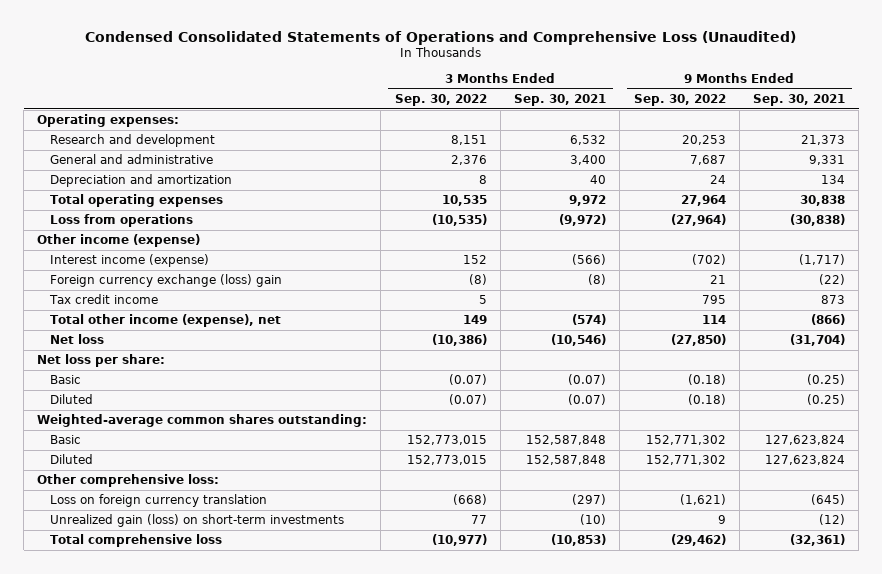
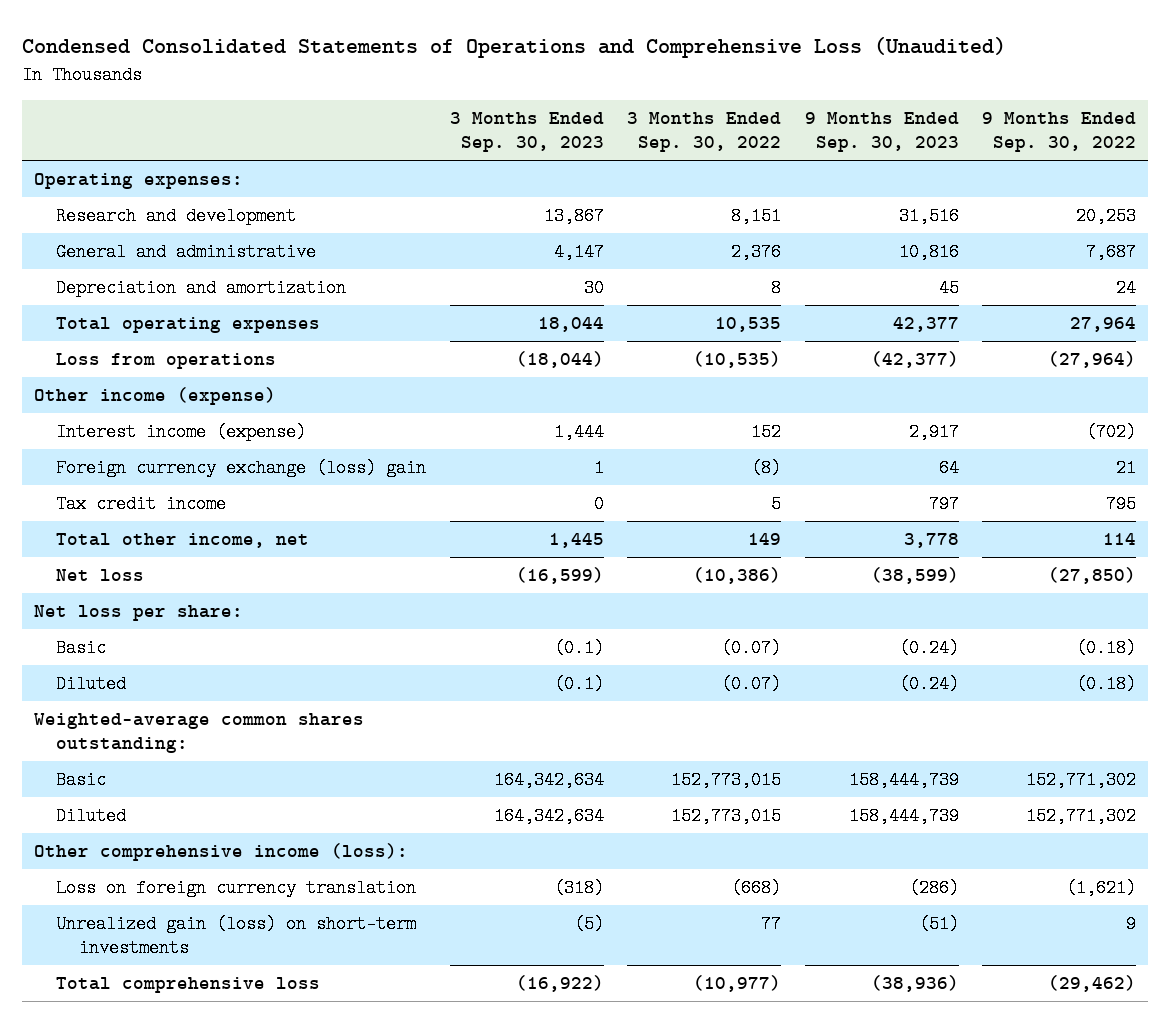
- | 3 Months Ended Sep. 30, 2022 | 3 Months Ended Sep. 30, 2021 | 9 Months Ended Sep. 30, 2022 | 9 Months Ended Sep. 30, 2021
+ | 3 Months Ended Sep. 30, 2023 | 3 Months Ended Sep. 30, 2022 | 9 Months Ended Sep. 30, 2023 | 9 Months Ended Sep. 30, 2022
- Total other income (expense), net | 149 | (574) | 114 | (866)
+ Total other income, net | 1,445 | 149 | 3,778 | 114
- Other comprehensive loss:
+ Other comprehensive income (loss):

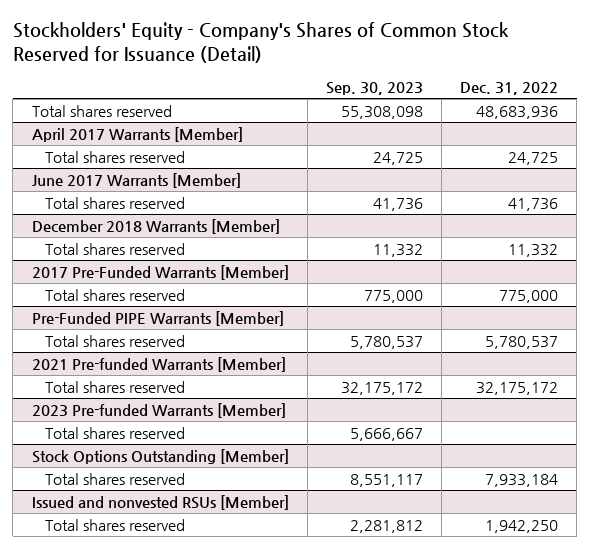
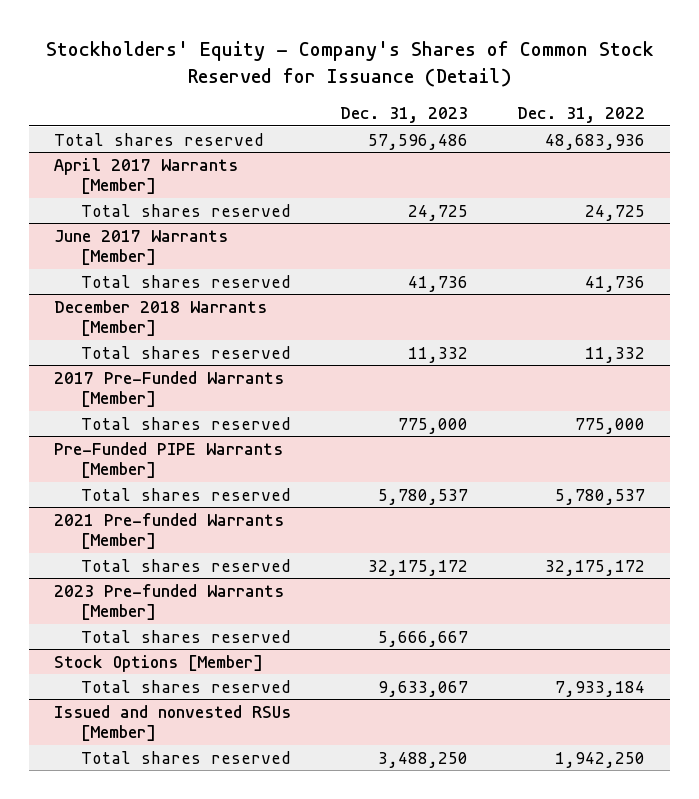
- | Sep. 30, 2023 | Dec. 31, 2022
+ | Dec. 31, 2023 | Dec. 31, 2022
- Stock Options Outstanding [Member]
+ Stock Options [Member]

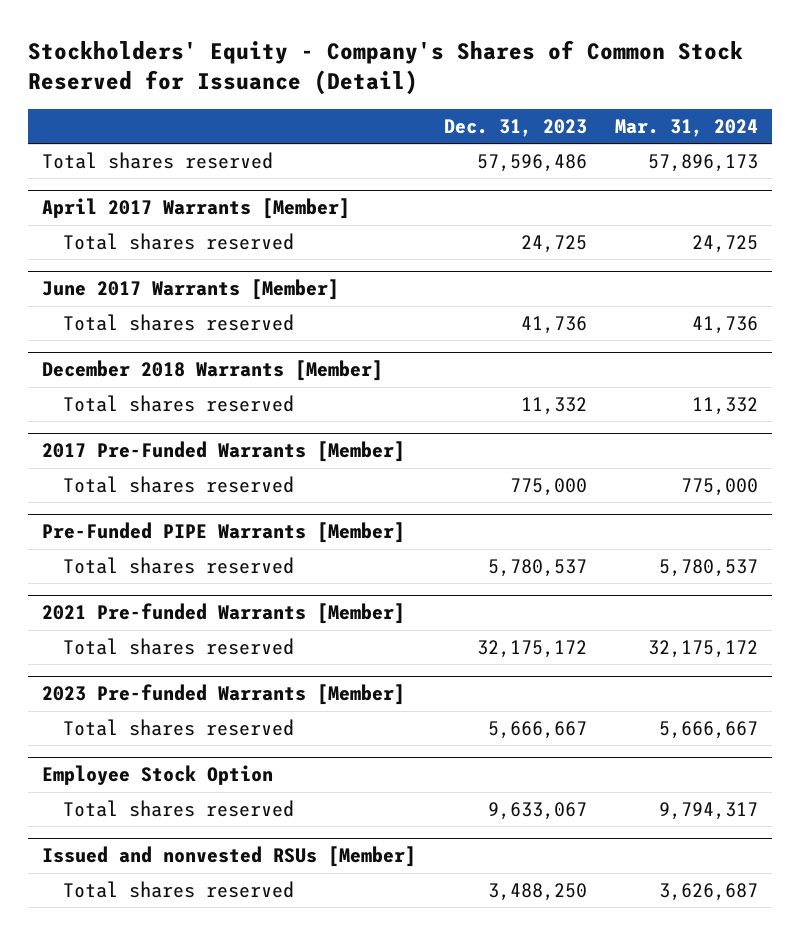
- | Dec. 31, 2023 | Dec. 31, 2022
+ | Dec. 31, 2023 | Mar. 31, 2024
- Stock Options [Member]
+ Employee Stock Option

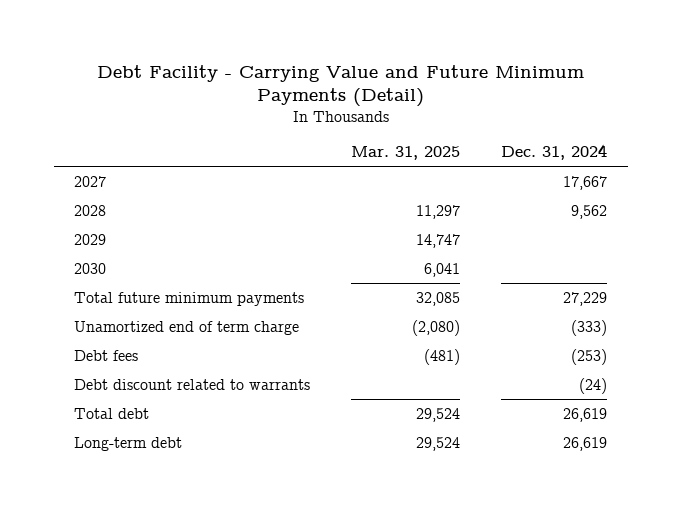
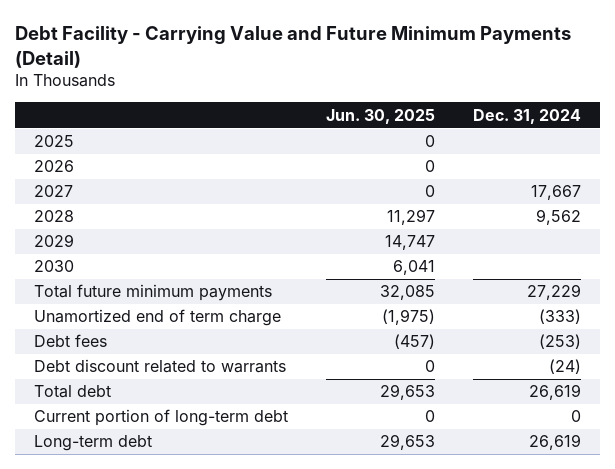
- | Mar. 31, 2025 | Dec. 31, 2024
+ | Jun. 30, 2025 | Dec. 31, 2024
+ 2025 | 0 |
+ 2026 | 0 |
+ Current portion of long-term debt | 0 | 0

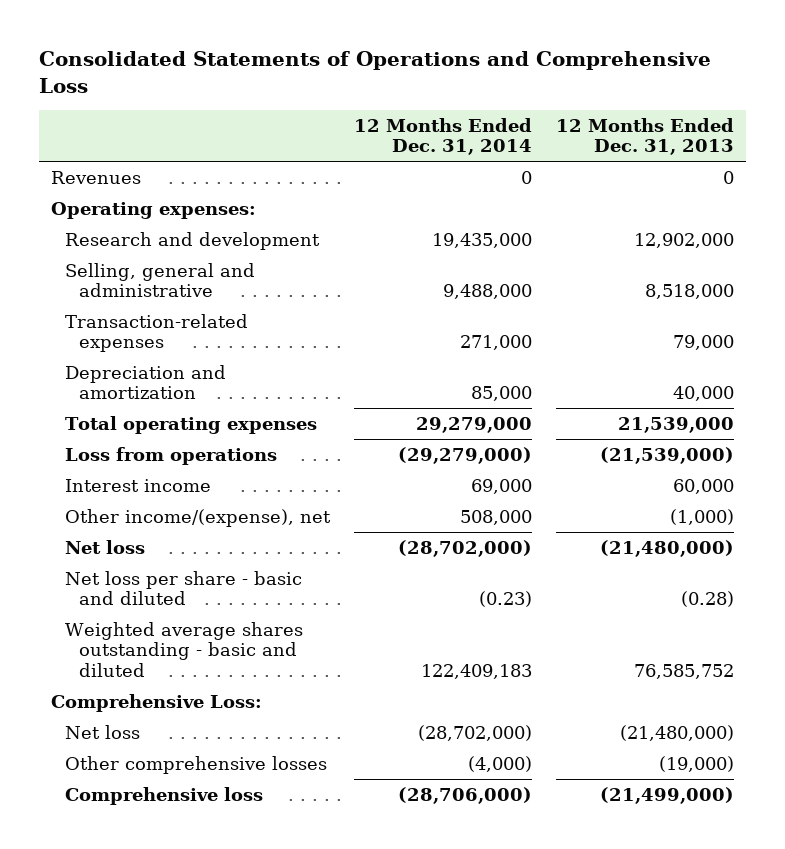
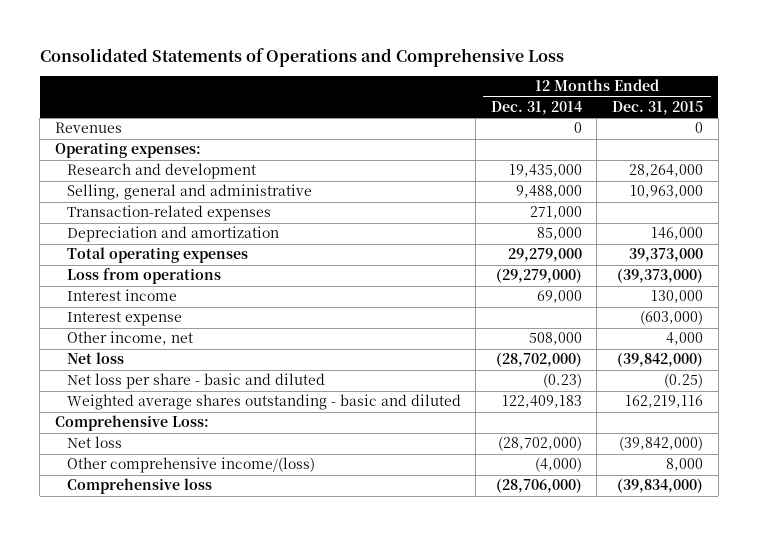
- | 12 Months Ended Dec. 31, 2014 | 12 Months Ended Dec. 31, 2013
+ | 12 Months Ended Dec. 31, 2014 | 12 Months Ended Dec. 31, 2015
- Other income/(expense), net | 508,000 | (1,000)
+ Interest expense | | (603,000)
+ Other income, net | 508,000 | 4,000
- Other comprehensive losses | (4,000) | (19,000)
+ Other comprehensive income/(loss) | (4,000) | 8,000

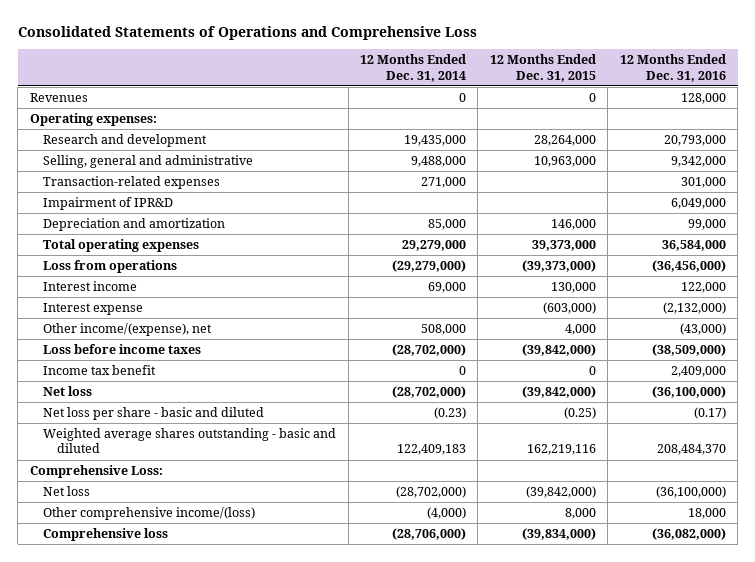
- | 12 Months Ended Dec. 31, 2014 | 12 Months Ended Dec. 31, 2015
+ | 12 Months Ended Dec. 31, 2014 | 12 Months Ended Dec. 31, 2015 | 12 Months Ended Dec. 31, 2016
+ Impairment of IPR&D | | | 6,049,000
- Other income, net | 508,000 | 4,000
+ Other income/(expense), net | 508,000 | 4,000 | (43,000)
+ Loss before income taxes | (28,702,000) | (39,842,000) | (38,509,000)
+ Income tax benefit | 0 | 0 | 2,409,000

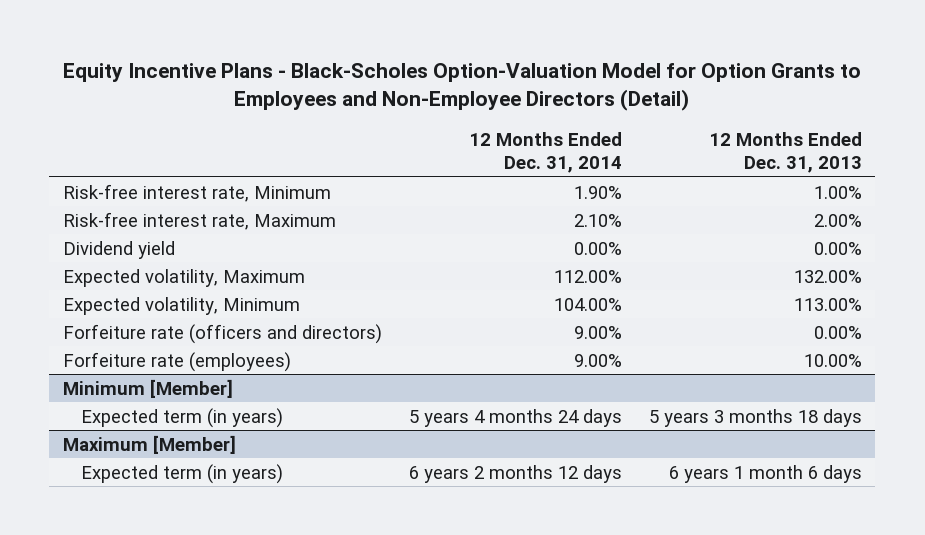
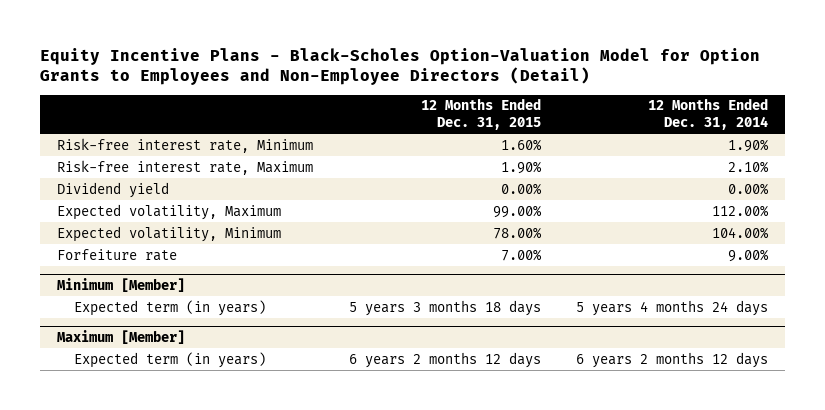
- | 12 Months Ended Dec. 31, 2014 | 12 Months Ended Dec. 31, 2013
+ | 12 Months Ended Dec. 31, 2015 | 12 Months Ended Dec. 31, 2014
- Forfeiture rate (officers and directors) | 9.00% | 0.00%
- Forfeiture rate (employees) | 9.00% | 10.00%
+ Forfeiture rate | 7.00% | 9.00%

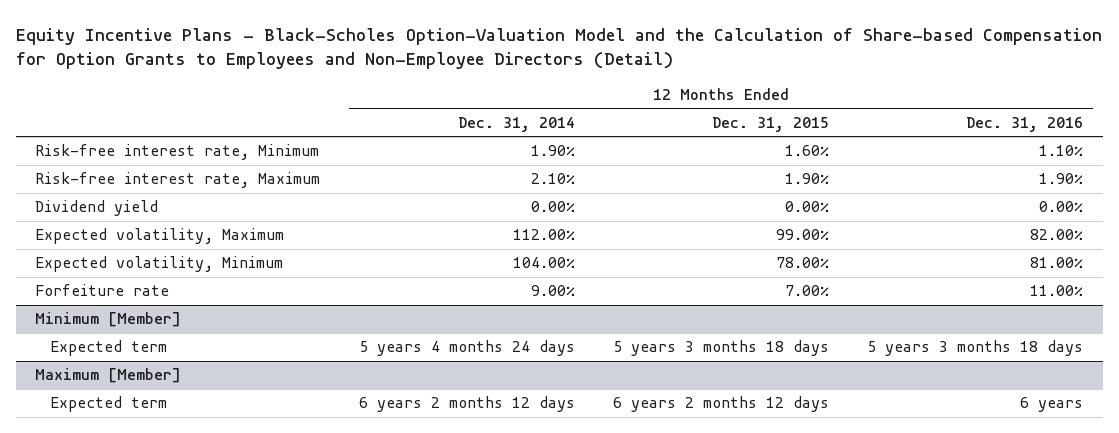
- Equity Incentive Plans - Black-Scholes Option-Valuation Model for Option Grants to Employees and Non-Employee Directors (Detail)
+ Equity Incentive Plans - Black-Scholes Option-Valuation Model and the Calculation of Share-based Compensation for Option Grants to Employees and Non-Employee Directors (Detail)
- | 12 Months Ended Dec. 31, 2015 | 12 Months Ended Dec. 31, 2014
+ | 12 Months Ended Dec. 31, 2014 | 12 Months Ended Dec. 31, 2015 | 12 Months Ended Dec. 31, 2016
@ Minimum [Member]
- Expected term (in years) | 5 years 3 months 18 days | 5 years 4 months 24 days
+ Expected term | 5 years 4 months 24 days | 5 years 3 months 18 days | 5 years 3 months 18 days
@ Maximum [Member]
- Expected term (in years) | 6 years 2 months 12 days | 6 years 2 months 12 days
+ Expected term | 6 years 2 months 12 days | 6 years 2 months 12 days | 6 years

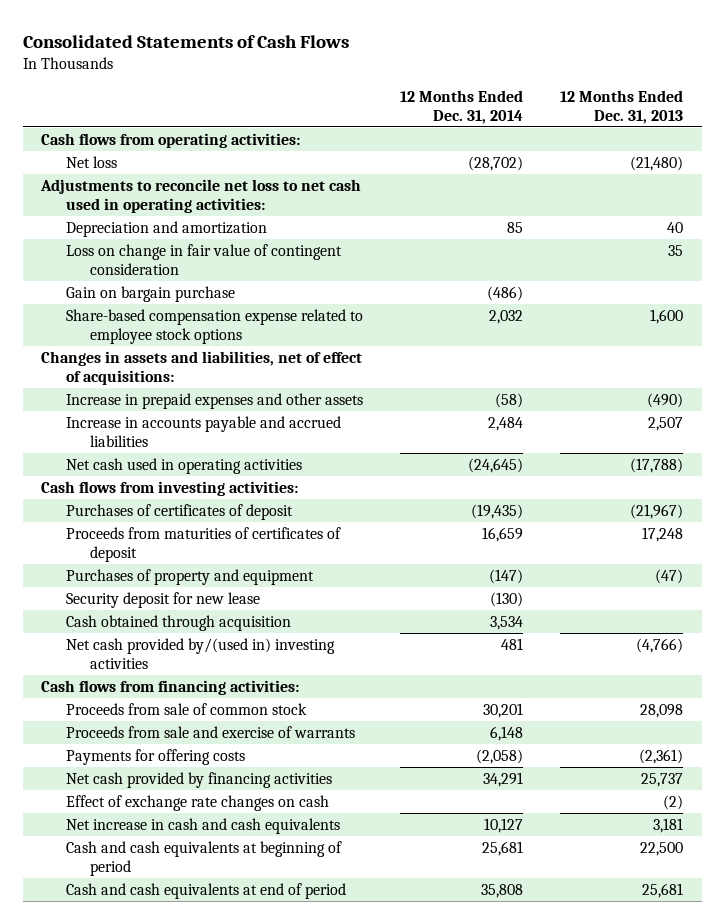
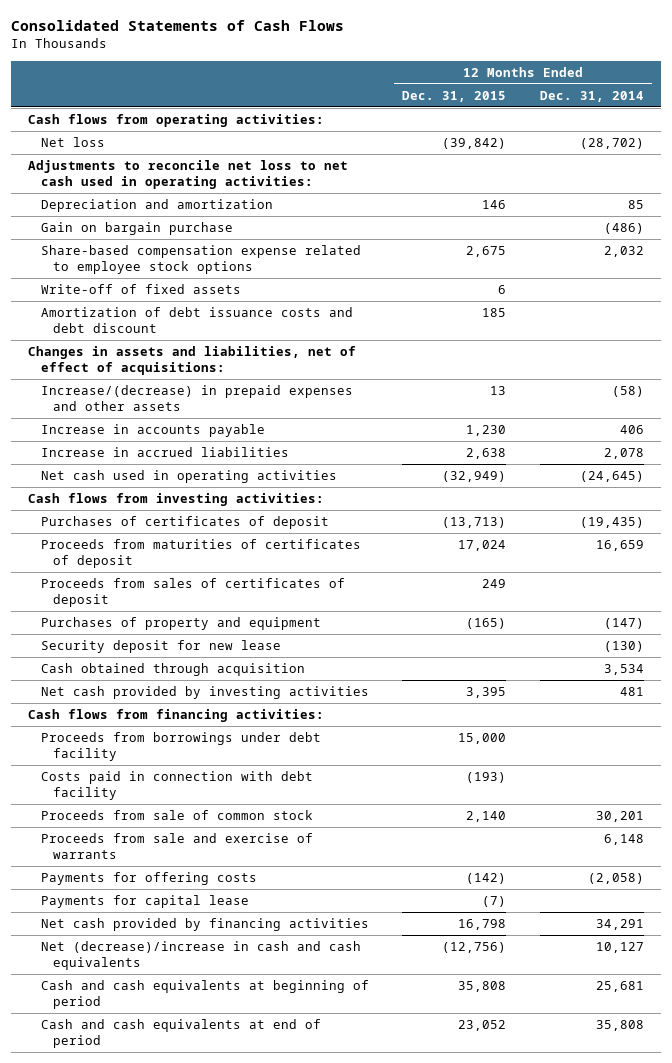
- | 12 Months Ended Dec. 31, 2014 | 12 Months Ended Dec. 31, 2013
+ | 12 Months Ended Dec. 31, 2015 | 12 Months Ended Dec. 31, 2014
- Loss on change in fair value of contingent consideration | | 35
+ Write-off of fixed assets | 6 |
+ Amortization of debt issuance costs and debt discount | 185 |
- Increase in prepaid expenses and other assets | (58) | (490)
- Increase in accounts payable and accrued liabilities | 2,484 | 2,507
+ Increase/(decrease) in prepaid expenses and other assets | 13 | (58)
+ Increase in accounts payable | 1,230 | 406
+ Increase in accrued liabilities | 2,638 | 2,078
+ Proceeds from sales of certificates of deposit | 249 |
- Net cash provided by/(used in) investing activities | 481 | (4,766)
+ Net cash provided by investing activities | 3,395 | 481
+ Proceeds from borrowings under debt facility | 15,000 |
+ Costs paid in connection with debt facility | (193) |
+ Payments for capital lease | (7) |
- Effect of exchange rate changes on cash | | (2)
- Net increase in cash and cash equivalents | 10,127 | 3,181
+ Net (decrease)/increase in cash and cash equivalents | (12,756) | 10,127

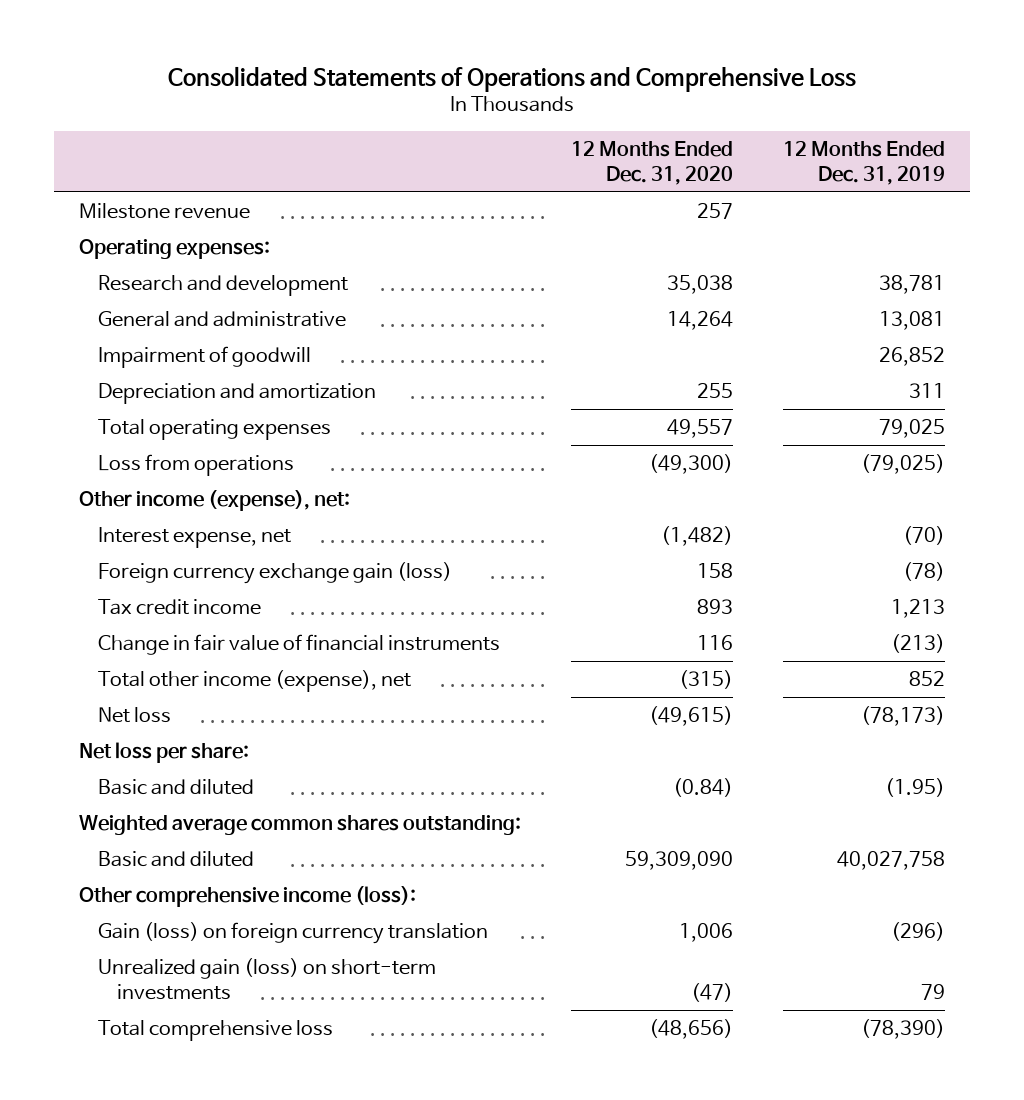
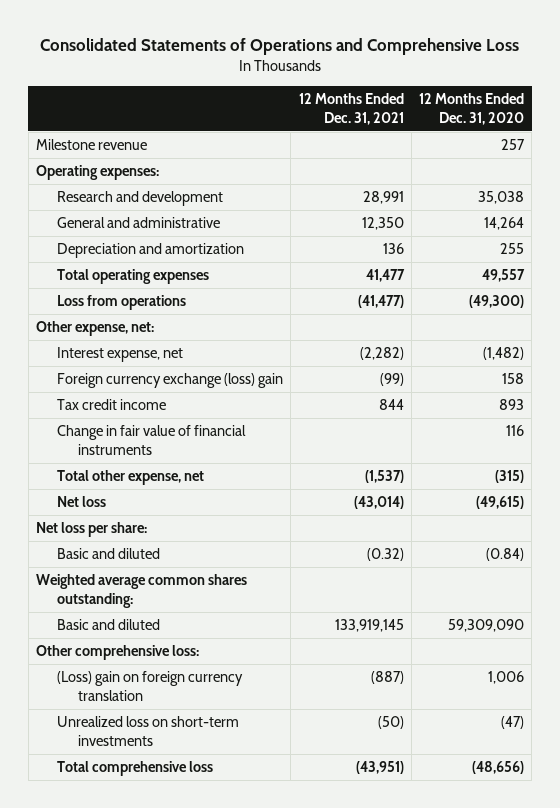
- | 12 Months Ended Dec. 31, 2020 | 12 Months Ended Dec. 31, 2019
+ | 12 Months Ended Dec. 31, 2021 | 12 Months Ended Dec. 31, 2020
- Impairment of goodwill | | 26,852
- Other income (expense), net:
+ Other expense, net:
- Foreign currency exchange gain (loss) | 158 | (78)
+ Foreign currency exchange (loss) gain | (99) | 158
- Total other income (expense), net | (315) | 852
+ Total other expense, net | (1,537) | (315)
- Other comprehensive income (loss):
- Gain (loss) on foreign currency translation | 1,006 | (296)
- Unrealized gain (loss) on short-term investments | (47) | 79
+ Other comprehensive loss:
+ (Loss) gain on foreign currency translation | (887) | 1,006
+ Unrealized loss on short-term investments | (50) | (47)

